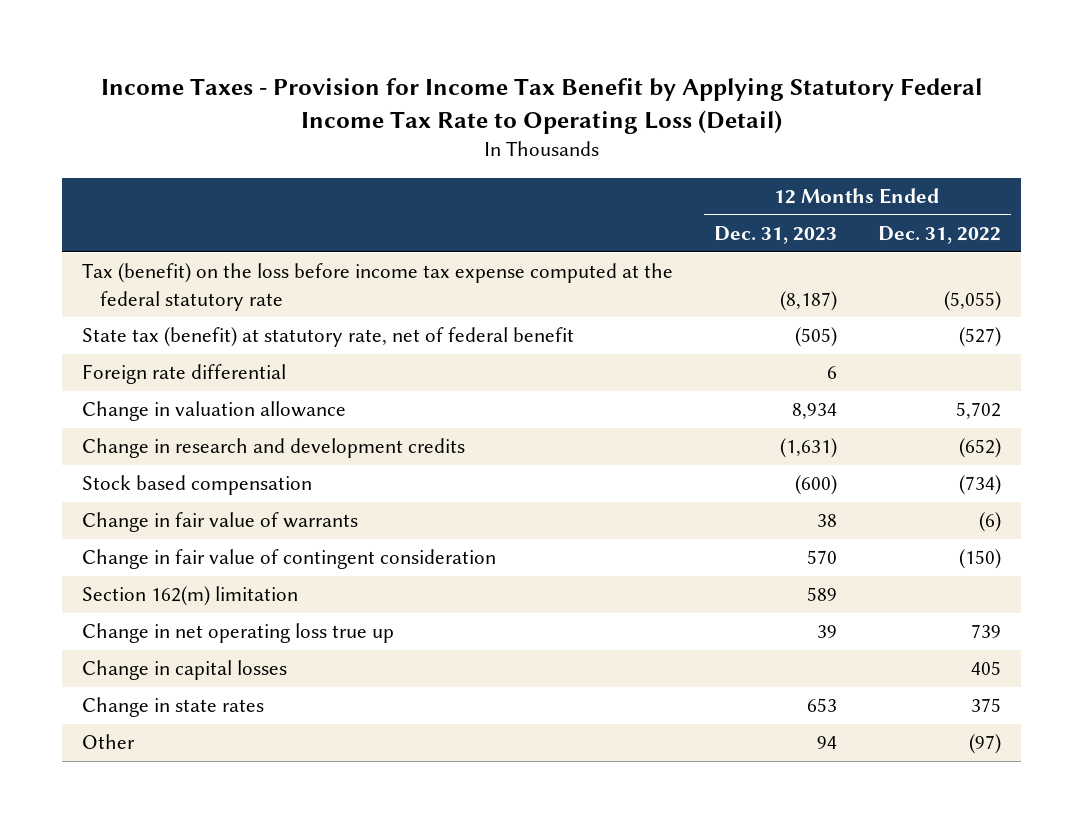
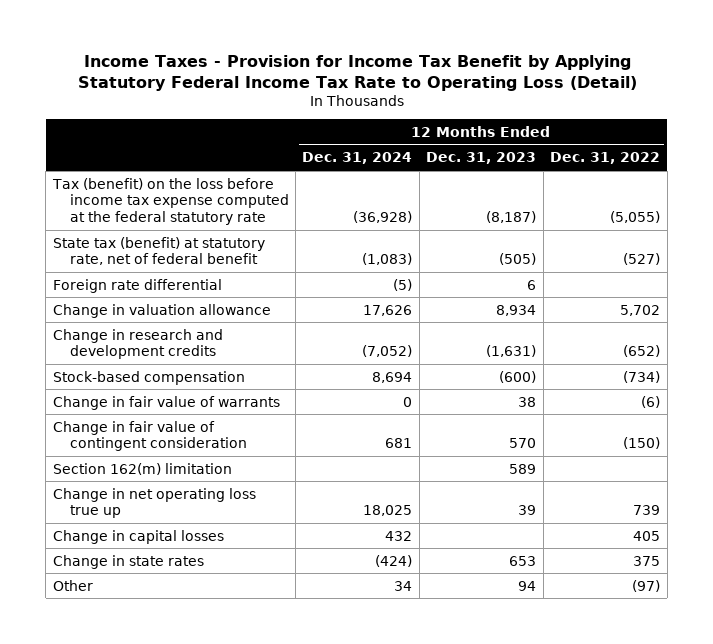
- | 12 Months Ended Dec. 31, 2023 | 12 Months Ended Dec. 31, 2022
+ | 12 Months Ended Dec. 31, 2024 | 12 Months Ended Dec. 31, 2023 | 12 Months Ended Dec. 31, 2022
- Stock based compensation | (600) | (734)
+ Stock-based compensation | 8,694 | (600) | (734)

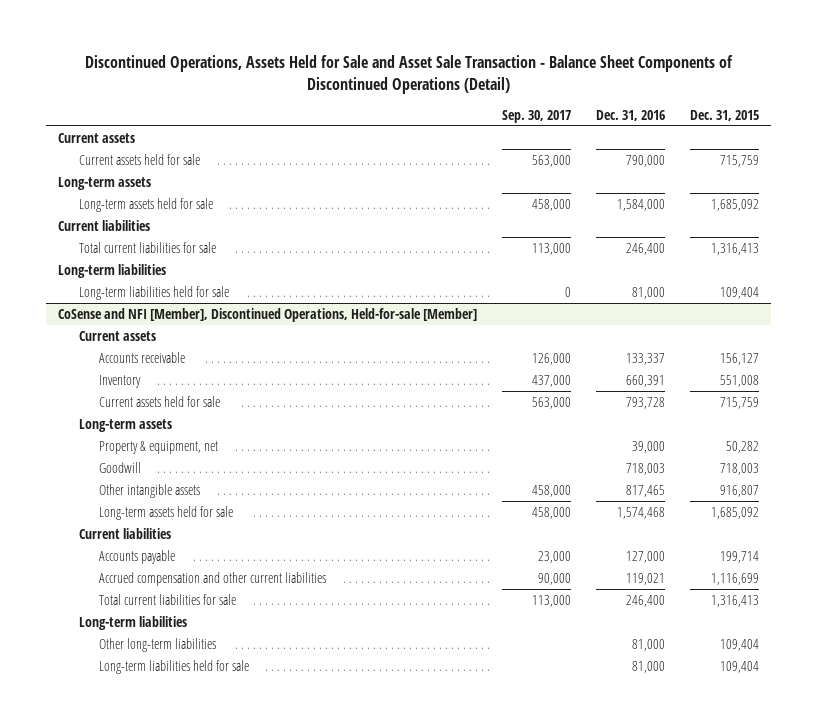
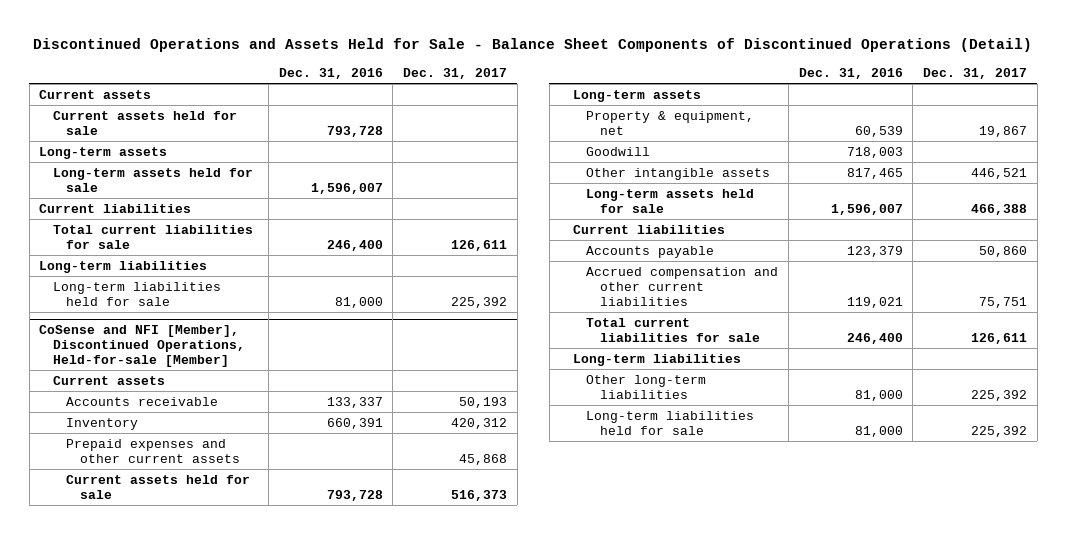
- Discontinued Operations, Assets Held for Sale and Asset Sale Transaction - Balance Sheet Components of Discontinued Operations (Detail)
+ Discontinued Operations and Assets Held for Sale - Balance Sheet Components of Discontinued Operations (Detail)
- | Sep. 30, 2017 | Dec. 31, 2016 | Dec. 31, 2015
+ | Dec. 31, 2016 | Dec. 31, 2017
- Current assets held for sale | 563,000 | 790,000 | 715,759
+ Current assets held for sale | 793,728 |
- Long-term assets held for sale | 458,000 | 1,584,000 | 1,685,092
+ Long-term assets held for sale | 1,596,007 |
@ CoSense and NFI [Member], Discontinued Operations, Held-for-sale [Member]
+ Prepaid expenses and other current assets | | 45,868
- Property & equipment, net | | 39,000 | 50,282
+ Property & equipment, net | 60,539 | 19,867
- Long-term assets held for sale | 458,000 | 1,574,468 | 1,685,092
+ Long-term assets held for sale | 1,596,007 | 466,388
- Accounts payable | 23,000 | 127,000 | 199,714
+ Accounts payable | 123,379 | 50,860

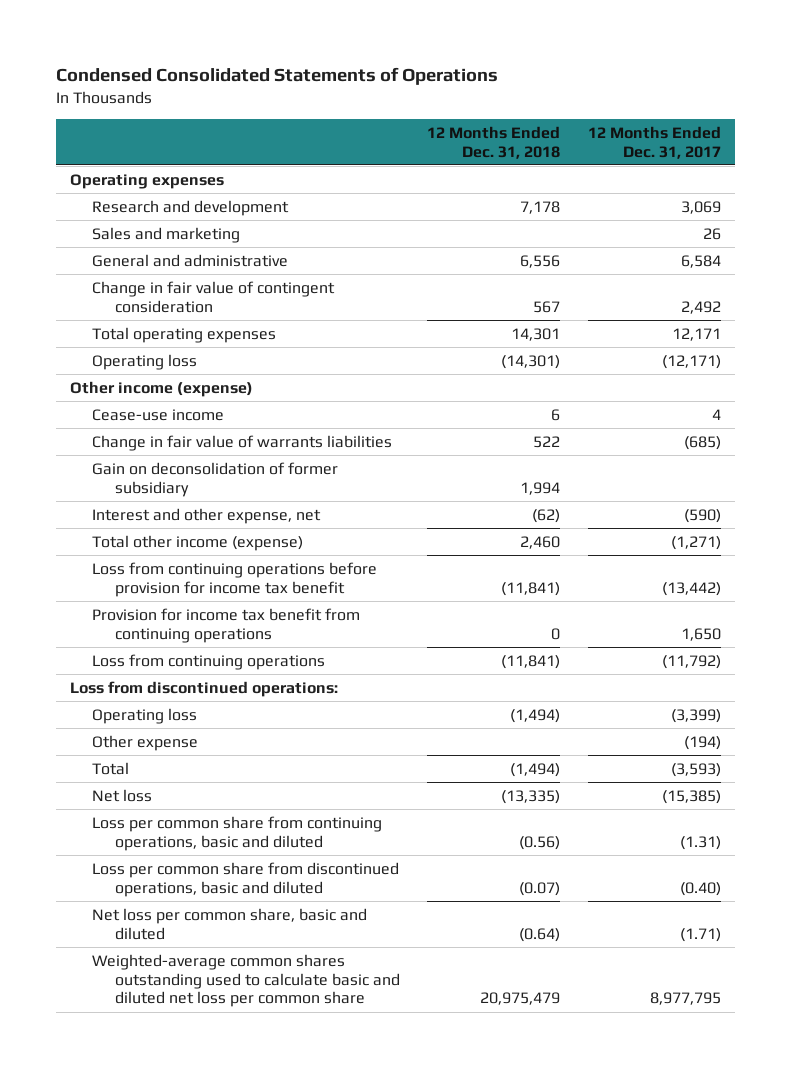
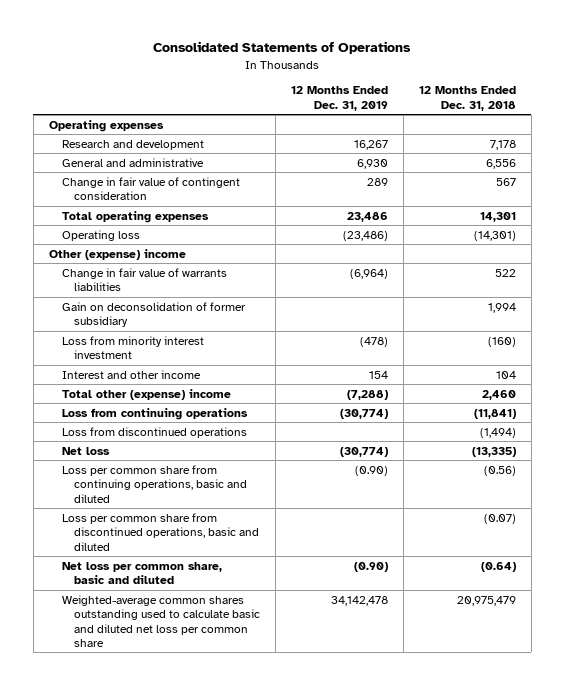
- Condensed Consolidated Statements of Operations
+ Consolidated Statements of Operations
- | 12 Months Ended Dec. 31, 2018 | 12 Months Ended Dec. 31, 2017
+ | 12 Months Ended Dec. 31, 2019 | 12 Months Ended Dec. 31, 2018
- Sales and marketing | | 26
- Other income (expense)
- Cease-use income | 6 | 4
+ Other (expense) income
- Interest and other expense, net | (62) | (590)
- Total other income (expense) | 2,460 | (1,271)
- Loss from continuing operations before provision for income tax benefit | (11,841) | (13,442)
- Provision for income tax benefit from continuing operations | 0 | 1,650
+ Loss from minority interest investment | (478) | (160)
+ Interest and other income | 154 | 104
+ Total other (expense) income | (7,288) | 2,460
- Loss from discontinued operations:
- Operating loss | (1,494) | (3,399)
- Other expense | | (194)
- Total | (1,494) | (3,593)
+ Loss from discontinued operations | | (1,494)

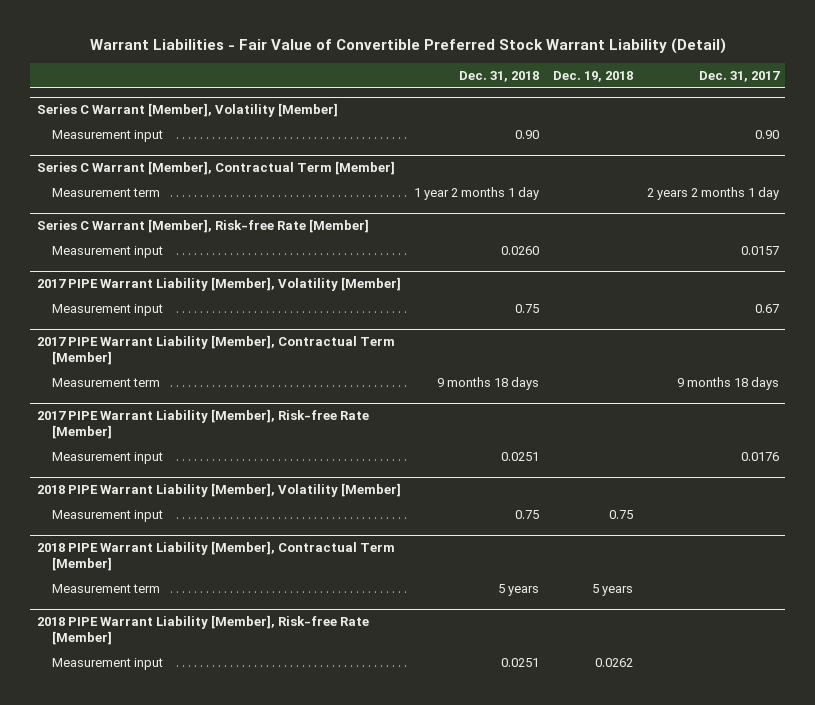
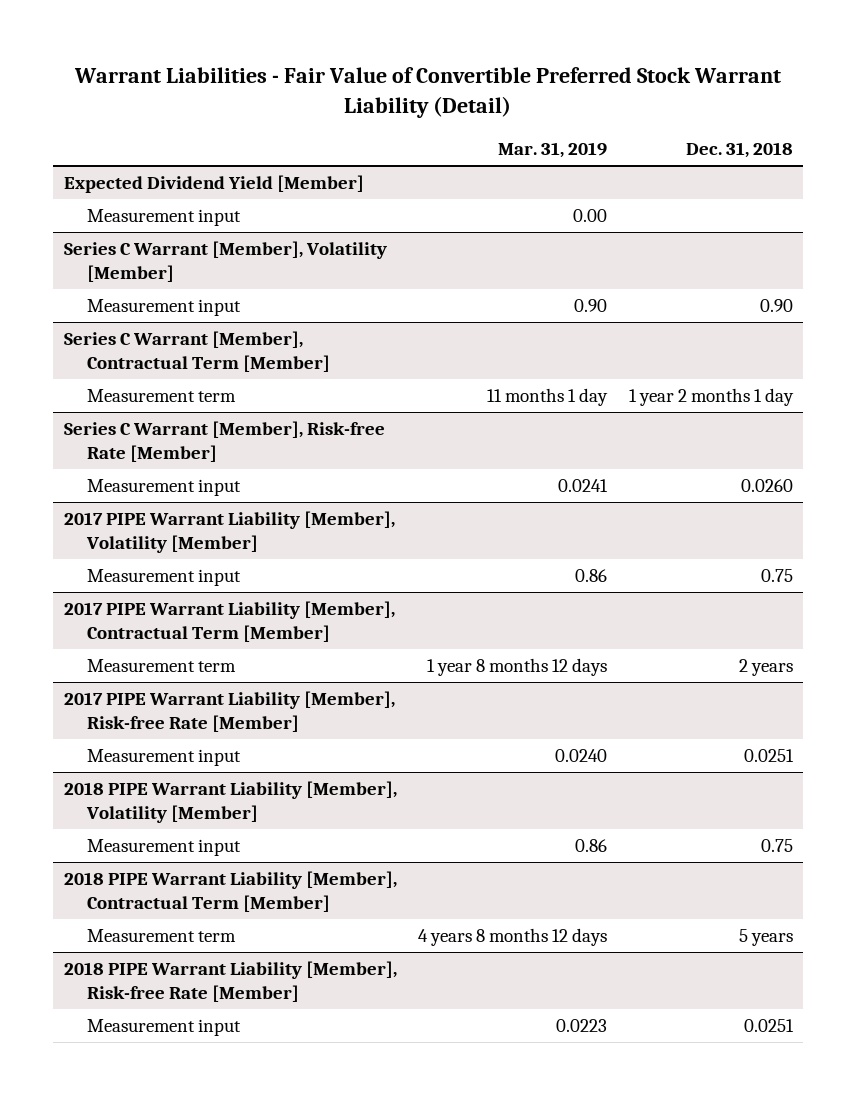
- | Dec. 31, 2018 | Dec. 19, 2018 | Dec. 31, 2017
+ | Mar. 31, 2019 | Dec. 31, 2018
+ Expected Dividend Yield [Member]
+ Measurement input | 0.00 |
@ 2017 PIPE Warrant Liability [Member], Contractual Term [Member]
- Measurement term | 9 months 18 days | | 9 months 18 days
+ Measurement term | 1 year 8 months 12 days | 2 years

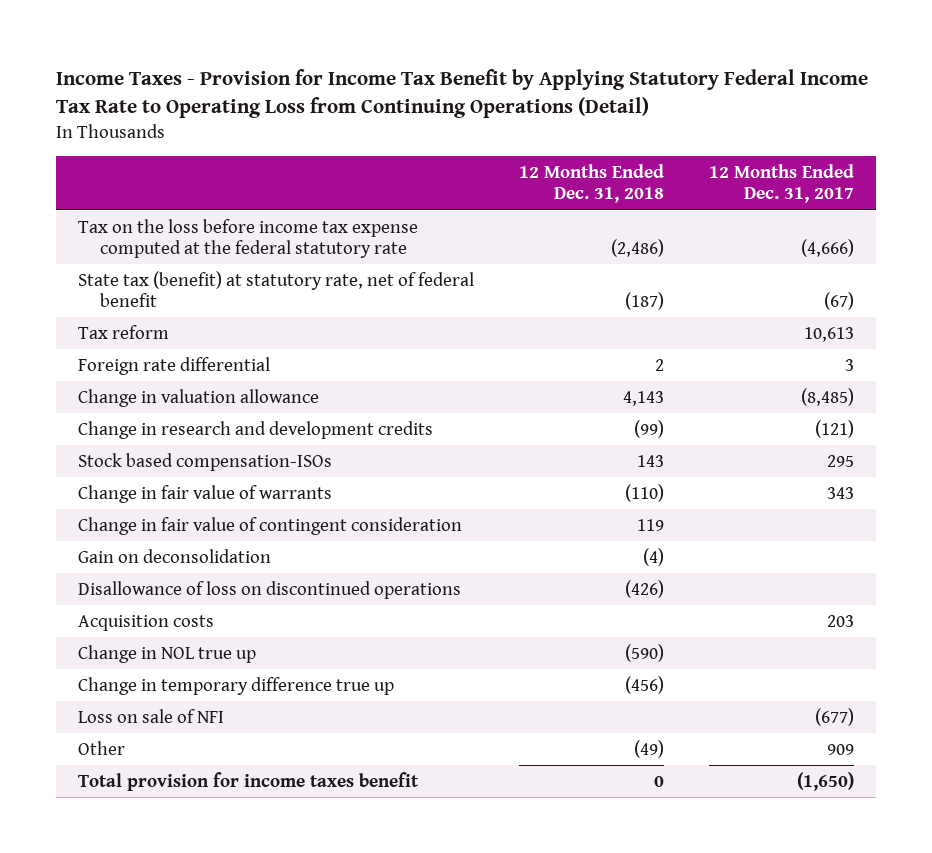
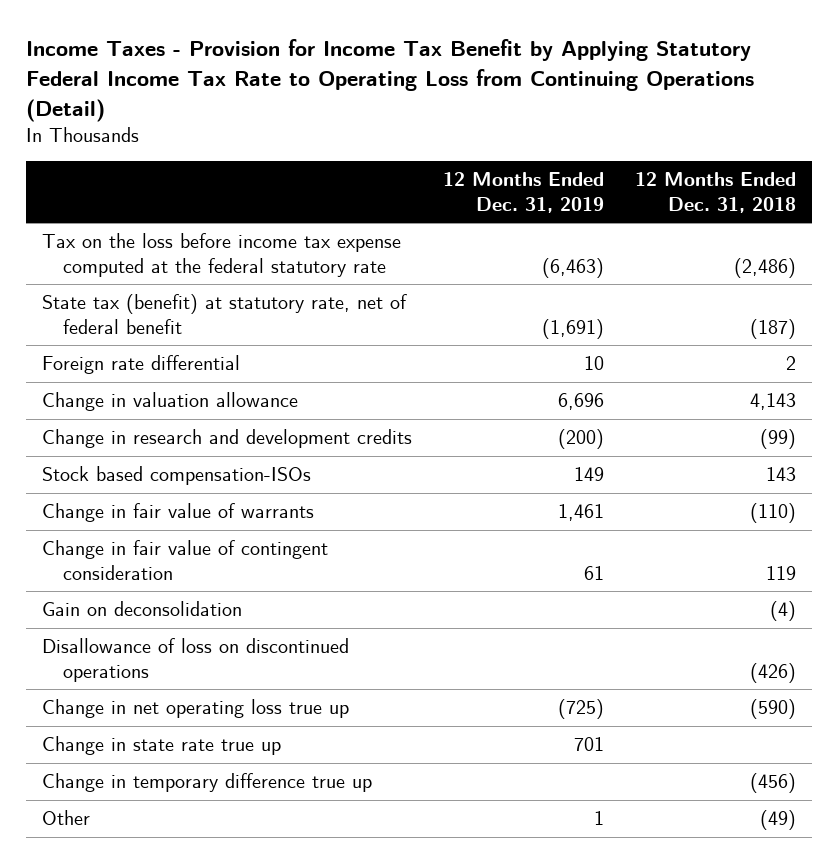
- | 12 Months Ended Dec. 31, 2018 | 12 Months Ended Dec. 31, 2017
+ | 12 Months Ended Dec. 31, 2019 | 12 Months Ended Dec. 31, 2018
- Tax reform | | 10,613
- Acquisition costs | | 203
- Change in NOL true up | (590) |
+ Change in net operating loss true up | (725) | (590)
+ Change in state rate true up | 701 |
- Loss on sale of NFI | | (677)
- Total provision for income taxes benefit | 0 | (1,650)

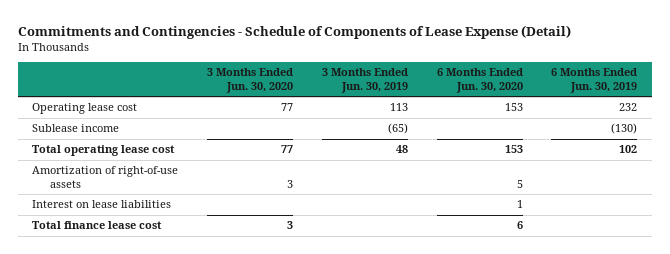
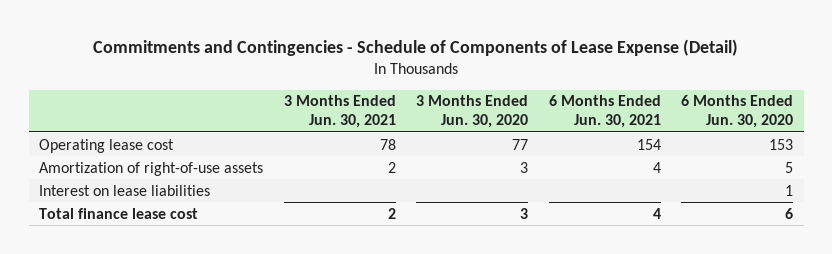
- | 3 Months Ended Jun. 30, 2020 | 3 Months Ended Jun. 30, 2019 | 6 Months Ended Jun. 30, 2020 | 6 Months Ended Jun. 30, 2019
+ | 3 Months Ended Jun. 30, 2021 | 3 Months Ended Jun. 30, 2020 | 6 Months Ended Jun. 30, 2021 | 6 Months Ended Jun. 30, 2020
- Sublease income | | (65) | | (130)
- Total operating lease cost | 77 | 48 | 153 | 102

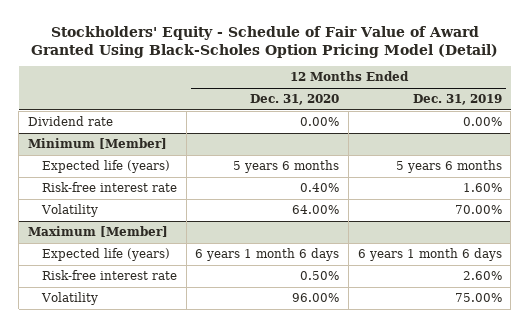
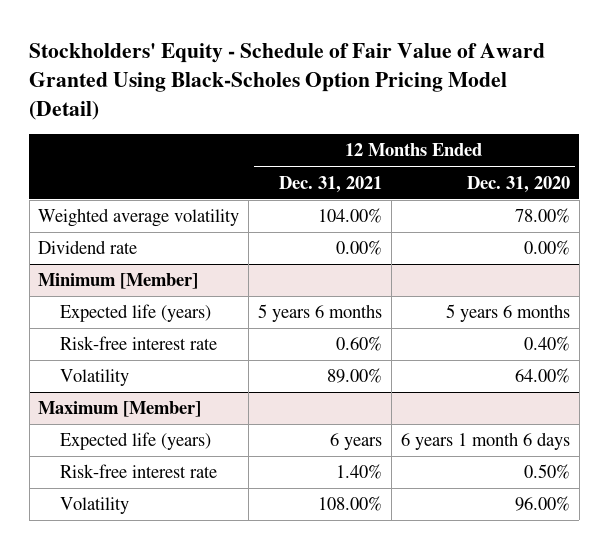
- | 12 Months Ended Dec. 31, 2020 | 12 Months Ended Dec. 31, 2019
+ | 12 Months Ended Dec. 31, 2021 | 12 Months Ended Dec. 31, 2020
+ Weighted average volatility | 104.00% | 78.00%

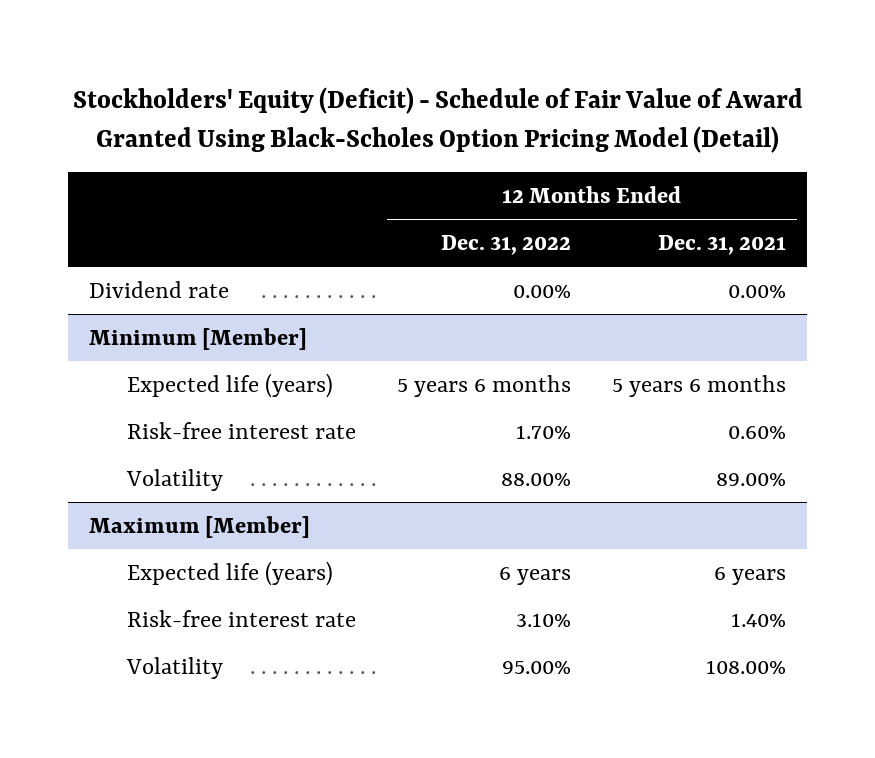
- Stockholders' Equity - Schedule of Fair Value of Award Granted Using Black-Scholes Option Pricing Model (Detail)
+ Stockholders' Equity (Deficit) - Schedule of Fair Value of Award Granted Using Black-Scholes Option Pricing Model (Detail)
- | 12 Months Ended Dec. 31, 2021 | 12 Months Ended Dec. 31, 2020
+ | 12 Months Ended Dec. 31, 2022 | 12 Months Ended Dec. 31, 2021
- Weighted average volatility | 104.00% | 78.00%

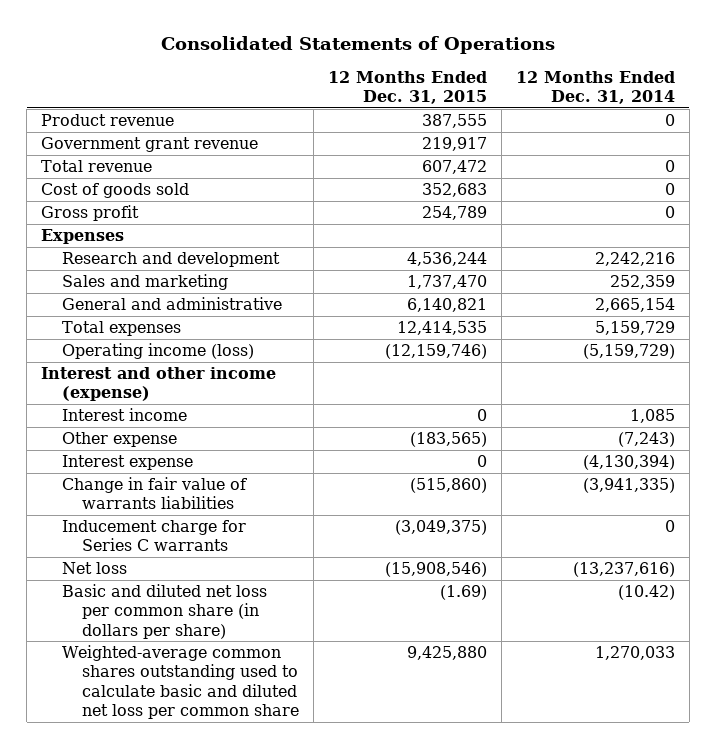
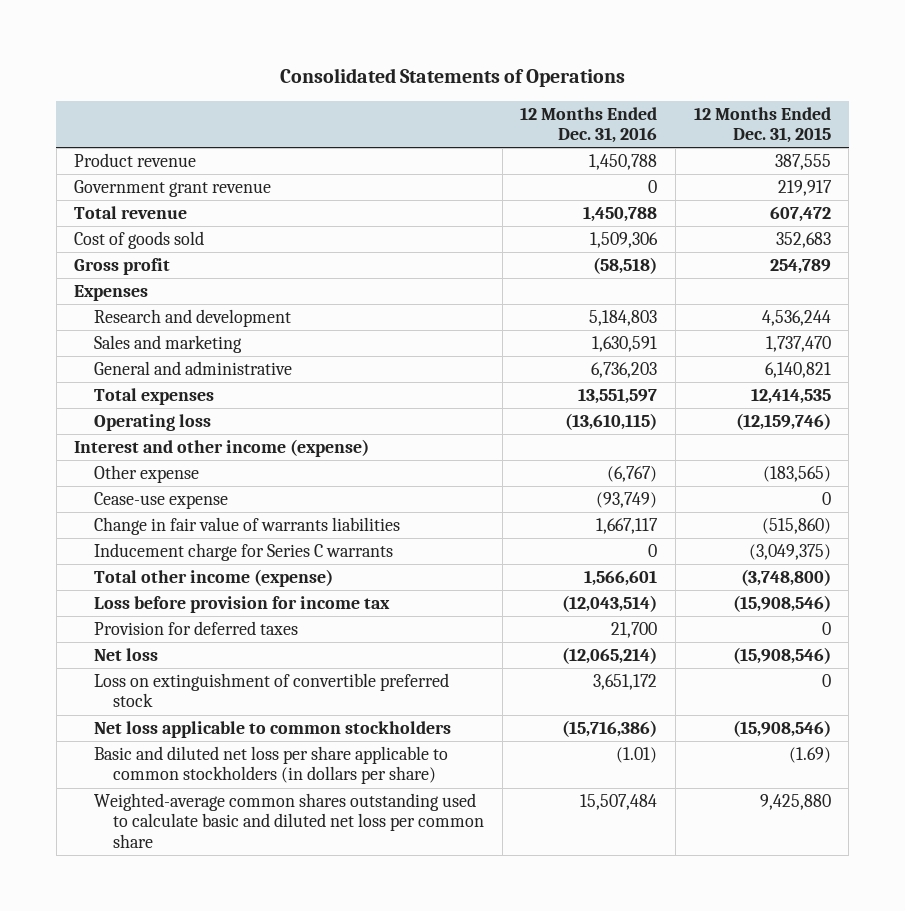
- | 12 Months Ended Dec. 31, 2015 | 12 Months Ended Dec. 31, 2014
+ | 12 Months Ended Dec. 31, 2016 | 12 Months Ended Dec. 31, 2015
- Operating income (loss) | (12,159,746) | (5,159,729)
+ Operating loss | (13,610,115) | (12,159,746)
- Interest income | 0 | 1,085
- Interest expense | 0 | (4,130,394)
+ Cease-use expense | (93,749) | 0
+ Total other income (expense) | 1,566,601 | (3,748,800)
+ Loss before provision for income tax | (12,043,514) | (15,908,546)
+ Provision for deferred taxes | 21,700 | 0
- Basic and diluted net loss per common share (in dollars per share) | (1.69) | (10.42)
+ Loss on extinguishment of convertible preferred stock | 3,651,172 | 0
+ Net loss applicable to common stockholders | (15,716,386) | (15,908,546)
+ Basic and diluted net loss per share applicable to common stockholders (in dollars per share) | (1.01) | (1.69)

